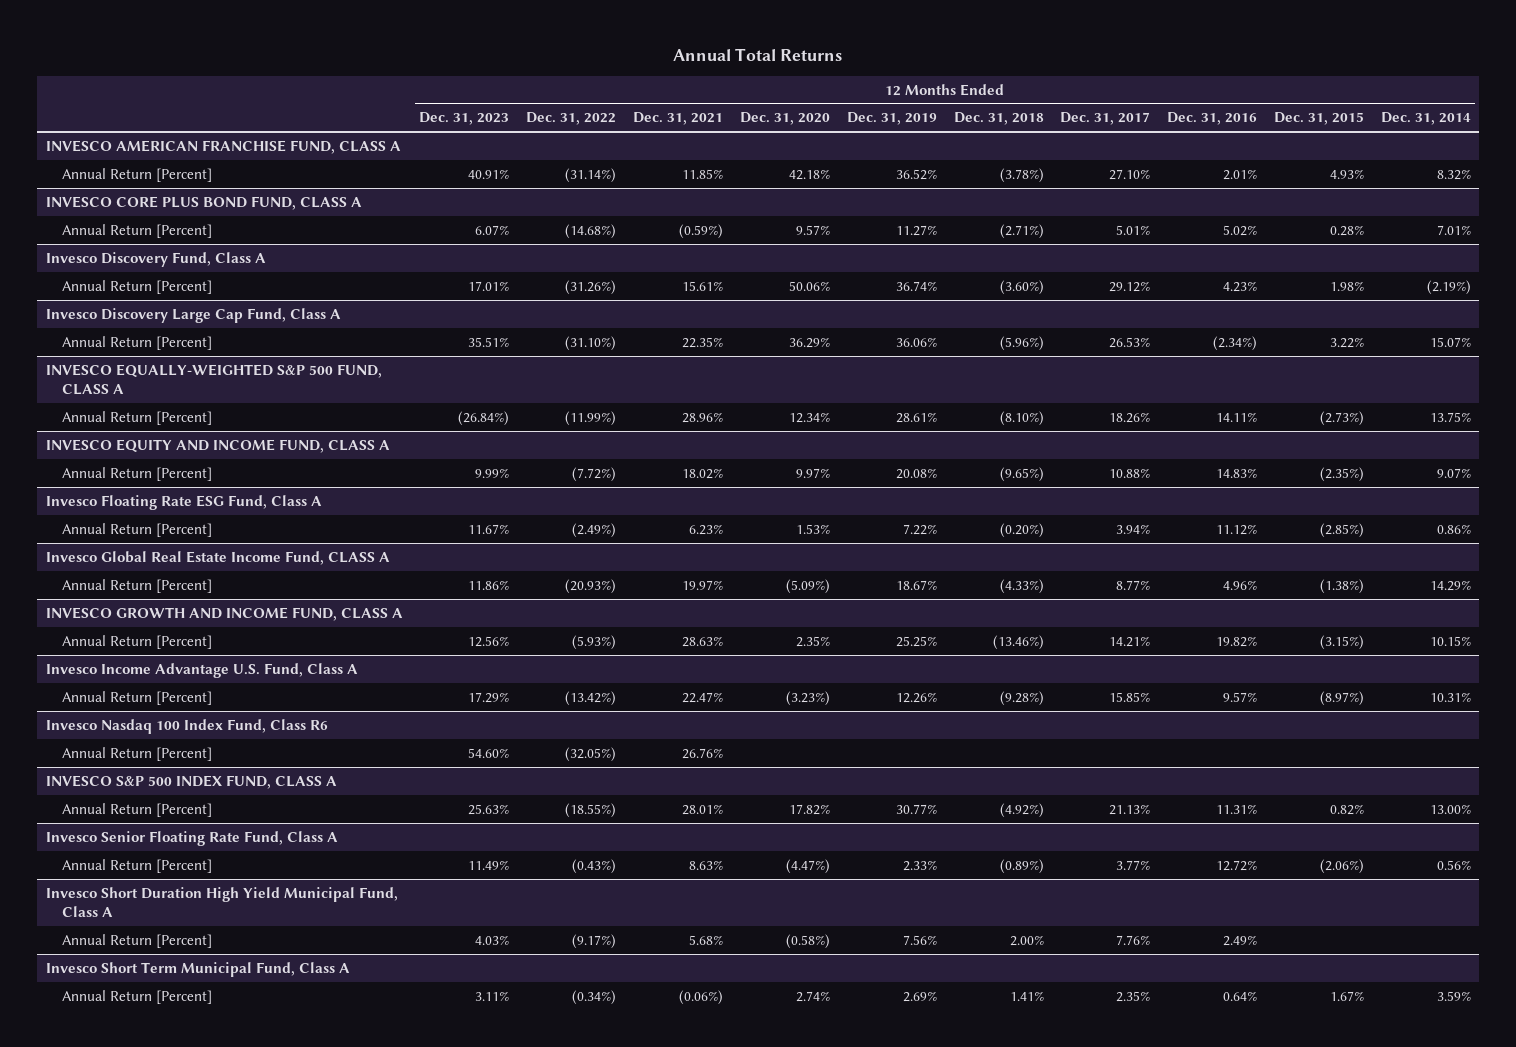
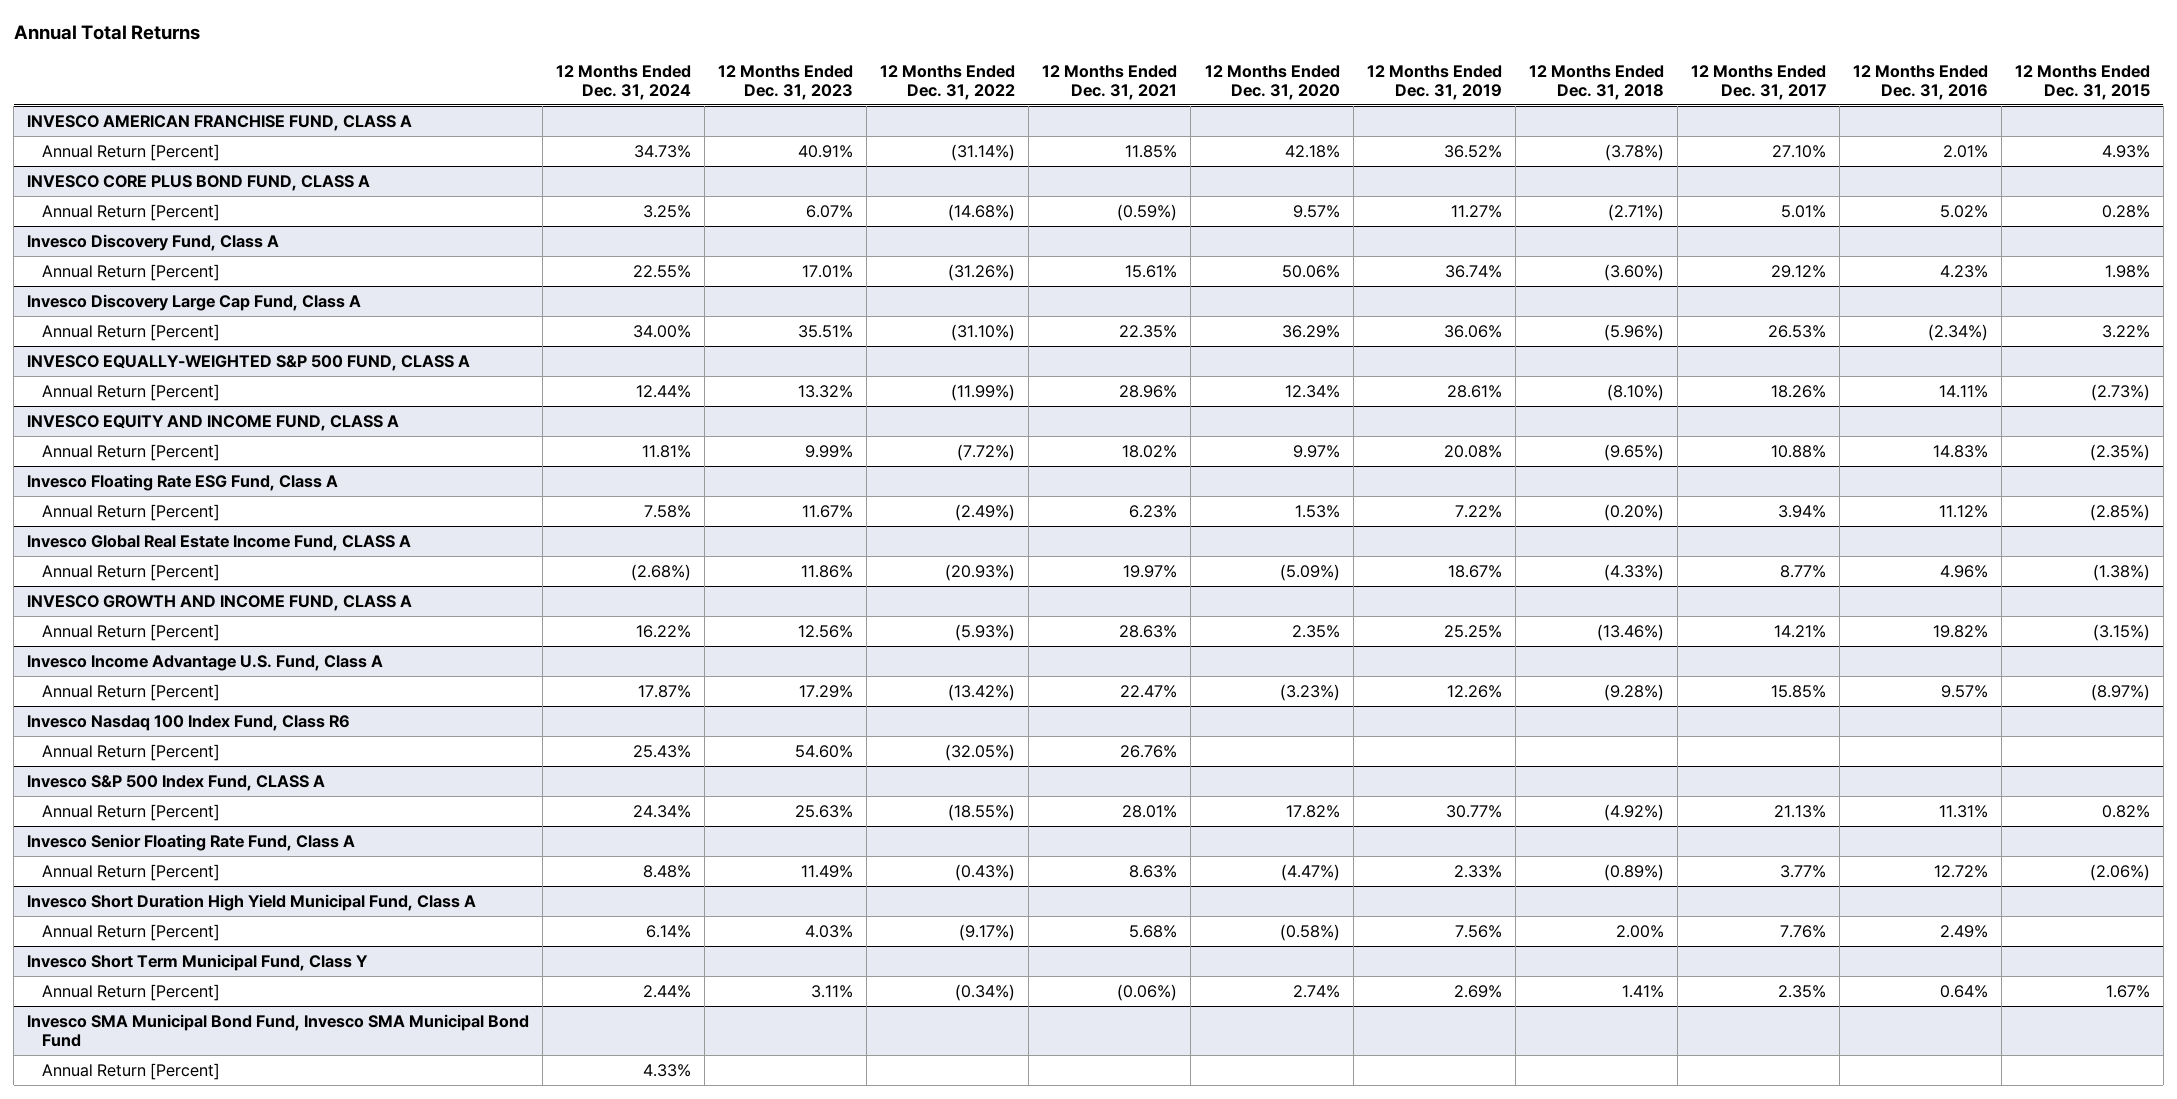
- | 12 Months Ended Dec. 31, 2023 | 12 Months Ended Dec. 31, 2022 | 12 Months Ended Dec. 31, 2021 | 12 Months Ended Dec. 31, 2020 | 12 Months Ended Dec. 31, 2019 | 12 Months Ended Dec. 31, 2018 | 12 Months Ended Dec. 31, 2017 | 12 Months Ended Dec. 31, 2016 | 12 Months Ended Dec. 31, 2015 | 12 Months Ended Dec. 31, 2014
+ | 12 Months Ended Dec. 31, 2024 | 12 Months Ended Dec. 31, 2023 | 12 Months Ended Dec. 31, 2022 | 12 Months Ended Dec. 31, 2021 | 12 Months Ended Dec. 31, 2020 | 12 Months Ended Dec. 31, 2019 | 12 Months Ended Dec. 31, 2018 | 12 Months Ended Dec. 31, 2017 | 12 Months Ended Dec. 31, 2016 | 12 Months Ended Dec. 31, 2015
@ INVESCO EQUALLY-WEIGHTED S&P 500 FUND, CLASS A
- Annual Return [Percent] | (26.84%) | (11.99%) | 28.96% | 12.34% | 28.61% | (8.10%) | 18.26% | 14.11% | (2.73%) | 13.75%
+ Annual Return [Percent] | 12.44% | 13.32% | (11.99%) | 28.96% | 12.34% | 28.61% | (8.10%) | 18.26% | 14.11% | (2.73%)
- INVESCO S&P 500 INDEX FUND, CLASS A
+ Invesco S&P 500 Index Fund, CLASS A
- Invesco Short Term Municipal Fund, Class A
+ Invesco Short Term Municipal Fund, Class Y
+ Invesco SMA Municipal Bond Fund, Invesco SMA Municipal Bond Fund
+ Annual Return [Percent] | 4.33% | | | | | | | | |

